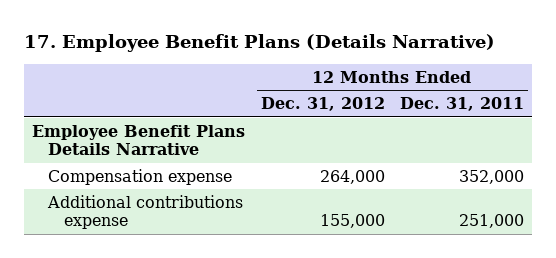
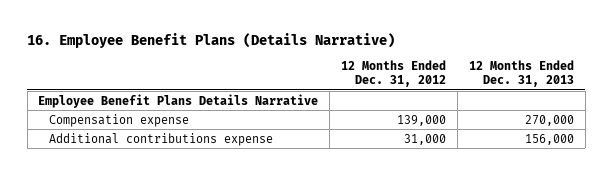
- 17. Employee Benefit Plans (Details Narrative)
+ 16. Employee Benefit Plans (Details Narrative)
- | 12 Months Ended Dec. 31, 2012 | 12 Months Ended Dec. 31, 2011
+ | 12 Months Ended Dec. 31, 2012 | 12 Months Ended Dec. 31, 2013
- Compensation expense | 264,000 | 352,000
- Additional contributions expense | 155,000 | 251,000
+ Compensation expense | 139,000 | 270,000
+ Additional contributions expense | 31,000 | 156,000

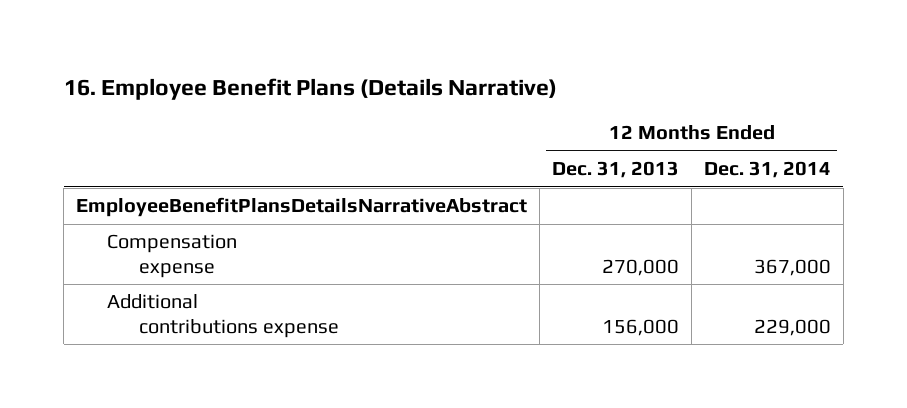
- | 12 Months Ended Dec. 31, 2012 | 12 Months Ended Dec. 31, 2013
+ | 12 Months Ended Dec. 31, 2013 | 12 Months Ended Dec. 31, 2014
- Employee Benefit Plans Details Narrative
+ EmployeeBenefitPlansDetailsNarrativeAbstract

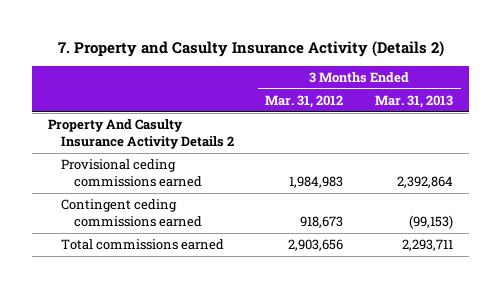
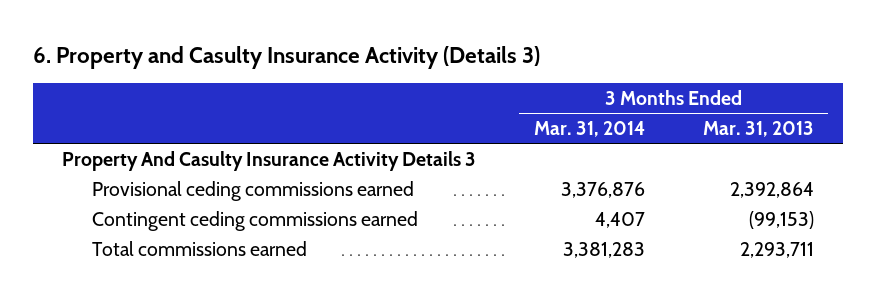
- 7. Property and Casulty Insurance Activity (Details 2)
+ 6. Property and Casulty Insurance Activity (Details 3)
- | 3 Months Ended Mar. 31, 2012 | 3 Months Ended Mar. 31, 2013
+ | 3 Months Ended Mar. 31, 2014 | 3 Months Ended Mar. 31, 2013
- Property And Casulty Insurance Activity Details 2
+ Property And Casulty Insurance Activity Details 3

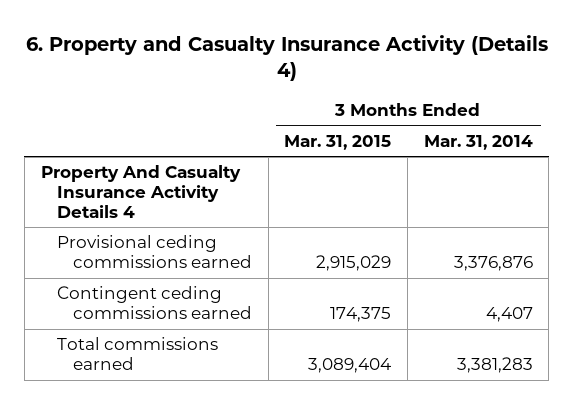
- 6. Property and Casulty Insurance Activity (Details 3)
+ 6. Property and Casualty Insurance Activity (Details 4)
- | 3 Months Ended Mar. 31, 2014 | 3 Months Ended Mar. 31, 2013
+ | 3 Months Ended Mar. 31, 2015 | 3 Months Ended Mar. 31, 2014
- Property And Casulty Insurance Activity Details 3
+ Property And Casualty Insurance Activity Details 4

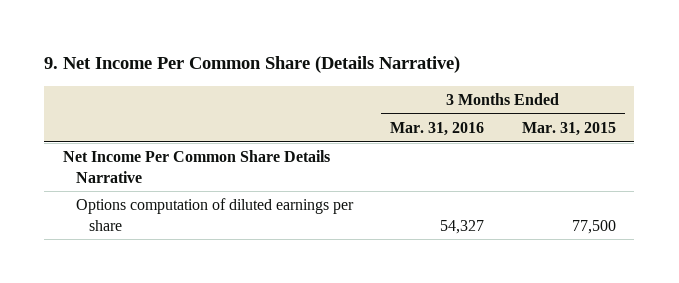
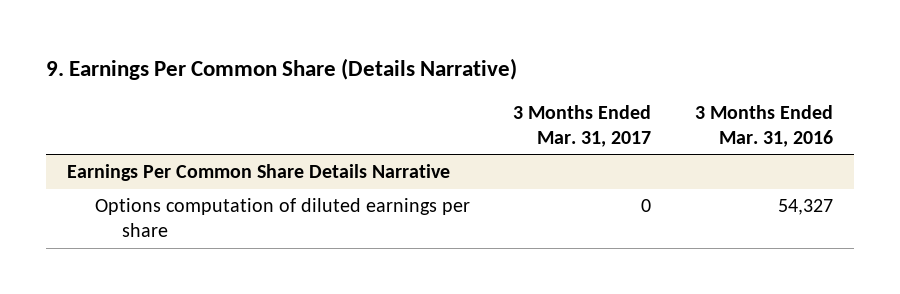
- 9. Net Income Per Common Share (Details Narrative)
+ 9. Earnings Per Common Share (Details Narrative)
- | 3 Months Ended Mar. 31, 2016 | 3 Months Ended Mar. 31, 2015
+ | 3 Months Ended Mar. 31, 2017 | 3 Months Ended Mar. 31, 2016
- Net Income Per Common Share Details Narrative
+ Earnings Per Common Share Details Narrative

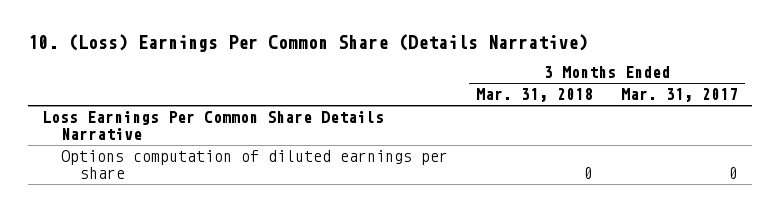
- 9. Earnings Per Common Share (Details Narrative)
+ 10. (Loss) Earnings Per Common Share (Details Narrative)
- | 3 Months Ended Mar. 31, 2017 | 3 Months Ended Mar. 31, 2016
+ | 3 Months Ended Mar. 31, 2018 | 3 Months Ended Mar. 31, 2017
- Earnings Per Common Share Details Narrative
+ Loss Earnings Per Common Share Details Narrative

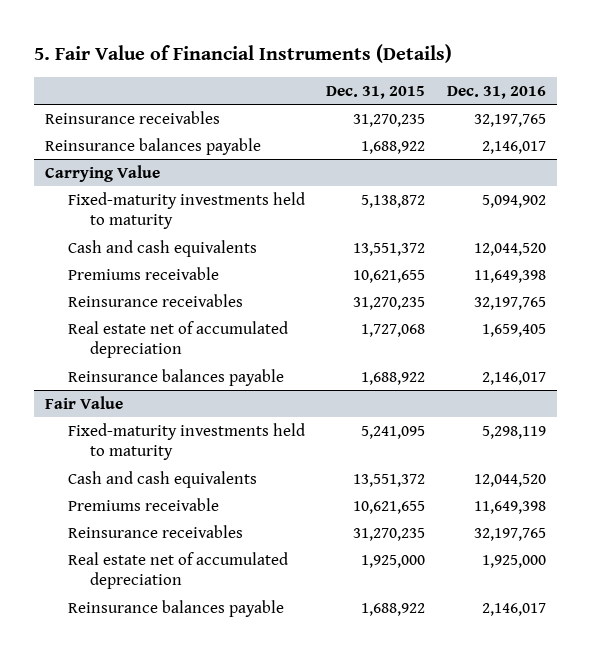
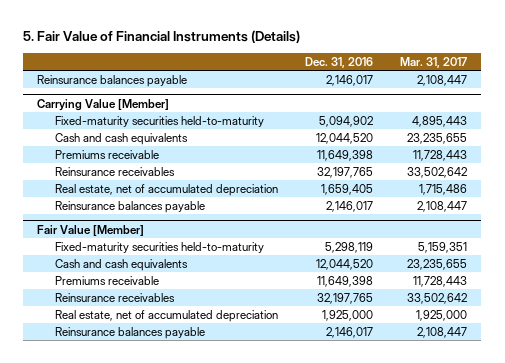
- | Dec. 31, 2015 | Dec. 31, 2016
+ | Dec. 31, 2016 | Mar. 31, 2017
- Reinsurance receivables | 31,270,235 | 32,197,765
- Carrying Value
- Fixed-maturity investments held to maturity | 5,138,872 | 5,094,902
+ Carrying Value [Member]
+ Fixed-maturity securities held-to-maturity | 5,094,902 | 4,895,443
- Real estate net of accumulated depreciation | 1,727,068 | 1,659,405
+ Real estate, net of accumulated depreciation | 1,659,405 | 1,715,486
- Fair Value
- Fixed-maturity investments held to maturity | 5,241,095 | 5,298,119
+ Fair Value [Member]
+ Fixed-maturity securities held-to-maturity | 5,298,119 | 5,159,351
- Real estate net of accumulated depreciation | 1,925,000 | 1,925,000
+ Real estate, net of accumulated depreciation | 1,925,000 | 1,925,000

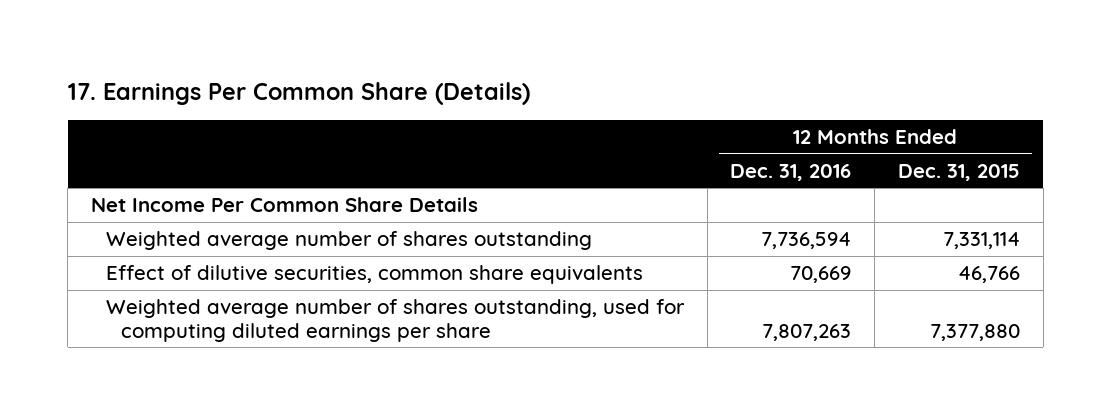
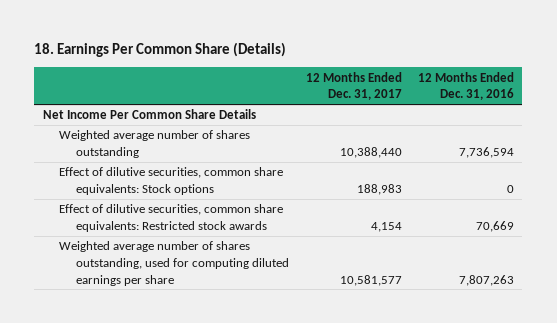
- 17. Earnings Per Common Share (Details)
+ 18. Earnings Per Common Share (Details)
- | 12 Months Ended Dec. 31, 2016 | 12 Months Ended Dec. 31, 2015
+ | 12 Months Ended Dec. 31, 2017 | 12 Months Ended Dec. 31, 2016
- Effect of dilutive securities, common share equivalents | 70,669 | 46,766
+ Effect of dilutive securities, common share equivalents: Stock options | 188,983 | 0
+ Effect of dilutive securities, common share equivalents: Restricted stock awards | 4,154 | 70,669

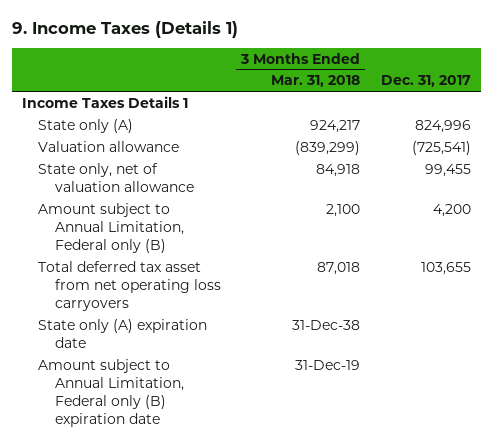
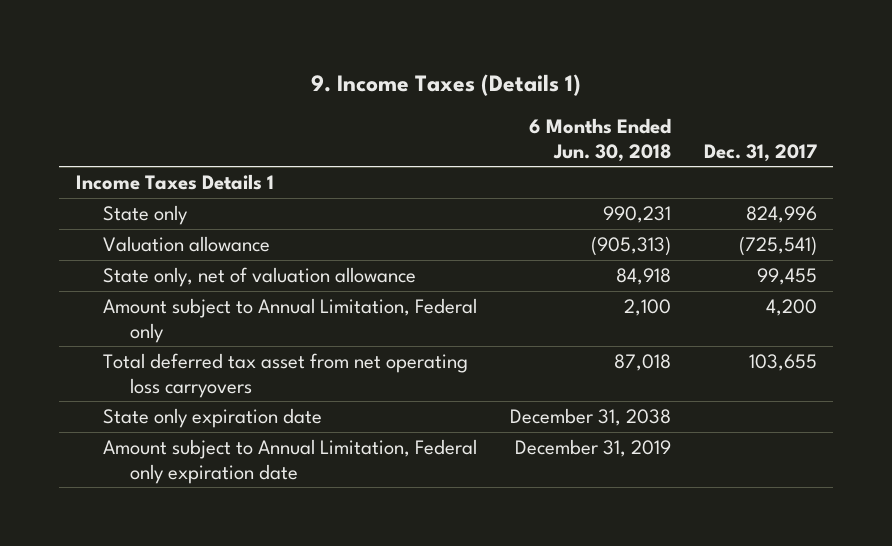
- | 3 Months Ended Mar. 31, 2018 | Dec. 31, 2017
+ | 6 Months Ended Jun. 30, 2018 | Dec. 31, 2017
- State only (A) | 924,217 | 824,996
+ State only | 990,231 | 824,996
- Amount subject to Annual Limitation, Federal only (B) | 2,100 | 4,200
+ Amount subject to Annual Limitation, Federal only | 2,100 | 4,200
- State only (A) expiration date | 31-Dec-38 |
- Amount subject to Annual Limitation, Federal only (B) expiration date | 31-Dec-19 |
+ State only expiration date | December 31, 2038 |
+ Amount subject to Annual Limitation, Federal only expiration date | December 31, 2019 |

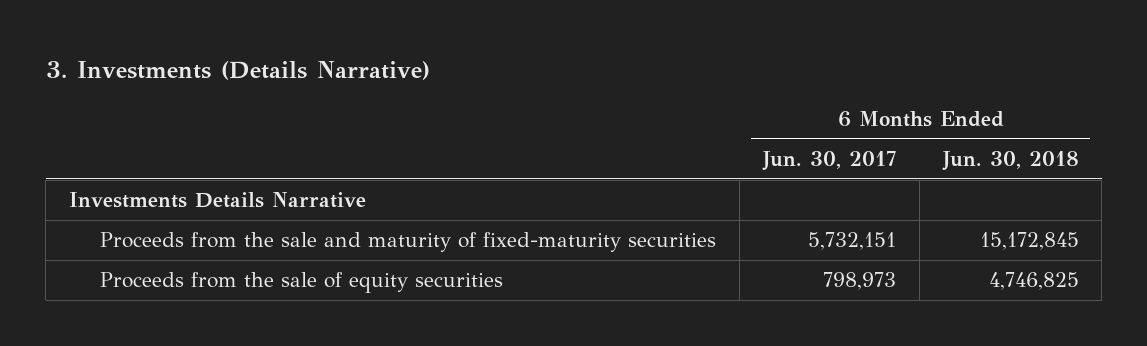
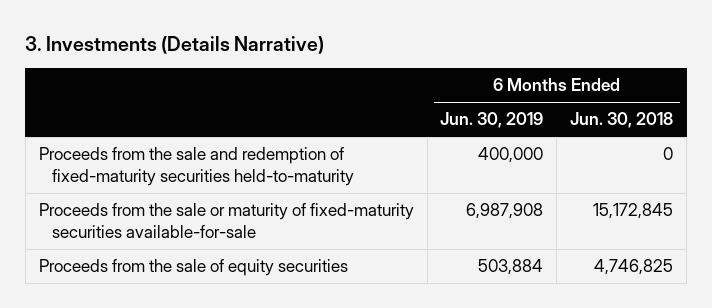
- | 6 Months Ended Jun. 30, 2017 | 6 Months Ended Jun. 30, 2018
+ | 6 Months Ended Jun. 30, 2019 | 6 Months Ended Jun. 30, 2018
- Investments Details Narrative
- Proceeds from the sale and maturity of fixed-maturity securities | 5,732,151 | 15,172,845
+ Proceeds from the sale and redemption of fixed-maturity securities held-to-maturity | 400,000 | 0
+ Proceeds from the sale or maturity of fixed-maturity securities available-for-sale | 6,987,908 | 15,172,845

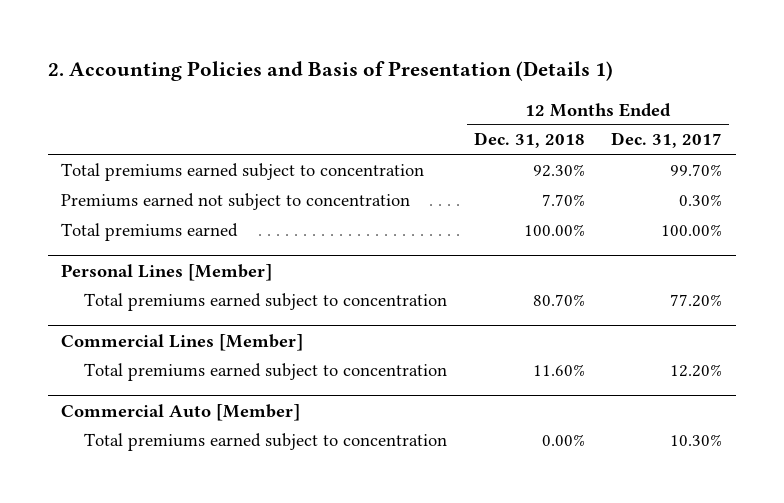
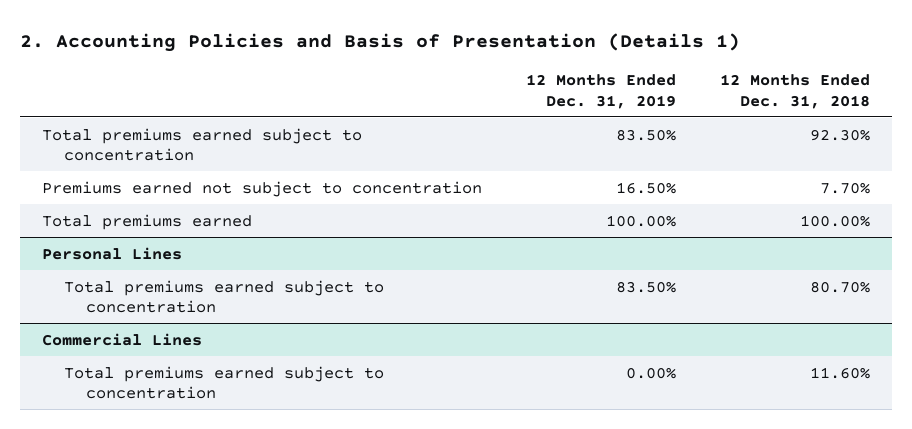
- | 12 Months Ended Dec. 31, 2018 | 12 Months Ended Dec. 31, 2017
+ | 12 Months Ended Dec. 31, 2019 | 12 Months Ended Dec. 31, 2018
- Personal Lines [Member]
+ Personal Lines
- Commercial Lines [Member]
+ Commercial Lines
- Commercial Auto [Member]
- Total premiums earned subject to concentration | 0.00% | 10.30%

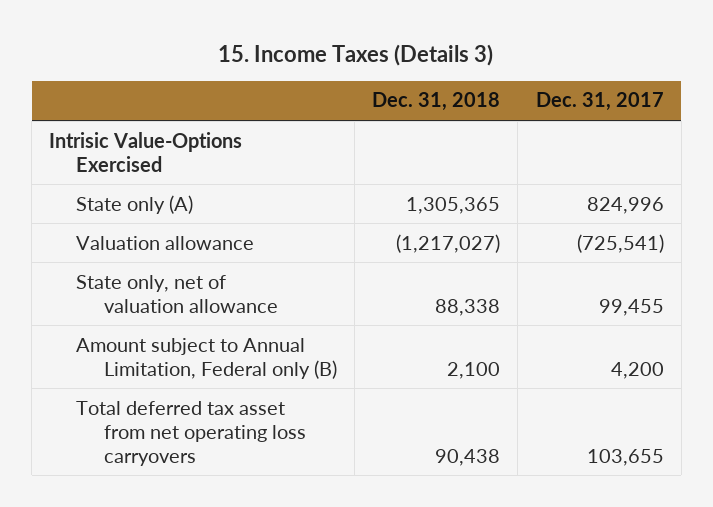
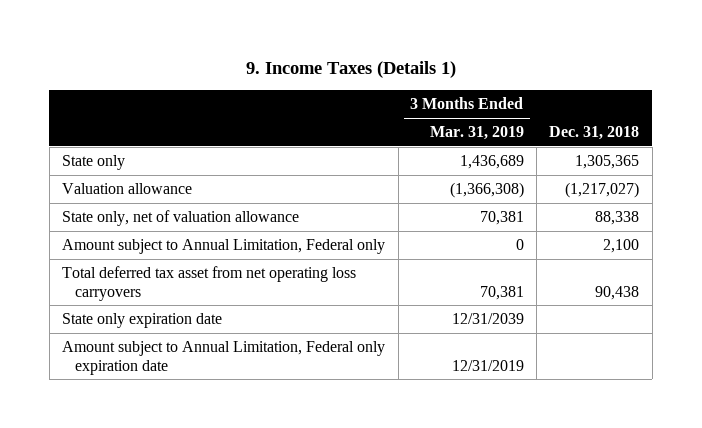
- 15. Income Taxes (Details 3)
+ 9. Income Taxes (Details 1)
- | Dec. 31, 2018 | Dec. 31, 2017
+ | 3 Months Ended Mar. 31, 2019 | Dec. 31, 2018
- Intrisic Value-Options Exercised
- State only (A) | 1,305,365 | 824,996
+ State only | 1,436,689 | 1,305,365
- Amount subject to Annual Limitation, Federal only (B) | 2,100 | 4,200
+ Amount subject to Annual Limitation, Federal only | 0 | 2,100
+ State only expiration date | 12/31/2039 |
+ Amount subject to Annual Limitation, Federal only expiration date | 12/31/2019 |

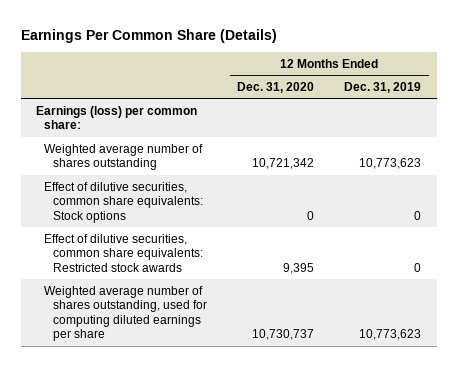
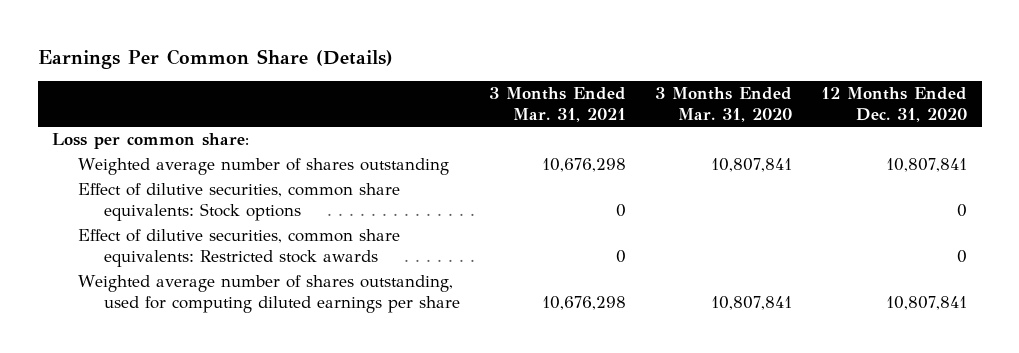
- | 12 Months Ended Dec. 31, 2020 | 12 Months Ended Dec. 31, 2019
+ | 3 Months Ended Mar. 31, 2021 | 3 Months Ended Mar. 31, 2020 | 12 Months Ended Dec. 31, 2020
- Earnings (loss) per common share:
- Weighted average number of shares outstanding | 10,721,342 | 10,773,623
+ Loss per common share:
+ Weighted average number of shares outstanding | 10,676,298 | 10,807,841 | 10,807,841
- Effect of dilutive securities, common share equivalents: Restricted stock awards | 9,395 | 0
- Weighted average number of shares outstanding, used for computing diluted earnings per share | 10,730,737 | 10,773,623
+ Effect of dilutive securities, common share equivalents: Restricted stock awards | 0 | | 0
+ Weighted average number of shares outstanding, used for computing diluted earnings per share | 10,676,298 | 10,807,841 | 10,807,841

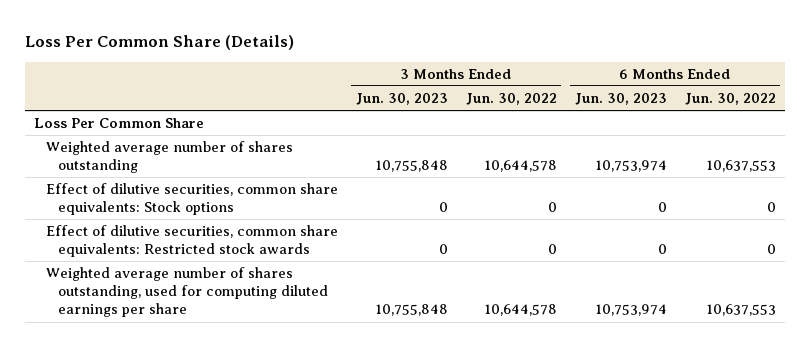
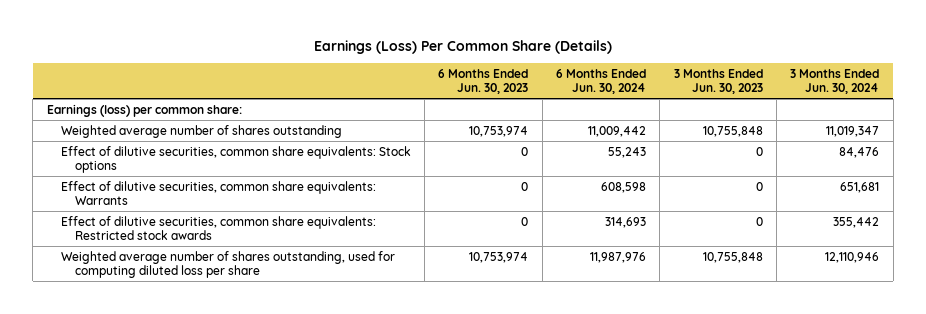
- Loss Per Common Share (Details)
+ Earnings (Loss) Per Common Share (Details)
- | 3 Months Ended Jun. 30, 2023 | 3 Months Ended Jun. 30, 2022 | 6 Months Ended Jun. 30, 2023 | 6 Months Ended Jun. 30, 2022
+ | 6 Months Ended Jun. 30, 2023 | 6 Months Ended Jun. 30, 2024 | 3 Months Ended Jun. 30, 2023 | 3 Months Ended Jun. 30, 2024
- Loss Per Common Share
+ Earnings (loss) per common share:
+ Effect of dilutive securities, common share equivalents: Warrants | 0 | 608,598 | 0 | 651,681
- Weighted average number of shares outstanding, used for computing diluted earnings per share | 10,755,848 | 10,644,578 | 10,753,974 | 10,637,553
+ Weighted average number of shares outstanding, used for computing diluted loss per share | 10,753,974 | 11,987,976 | 10,755,848 | 12,110,946

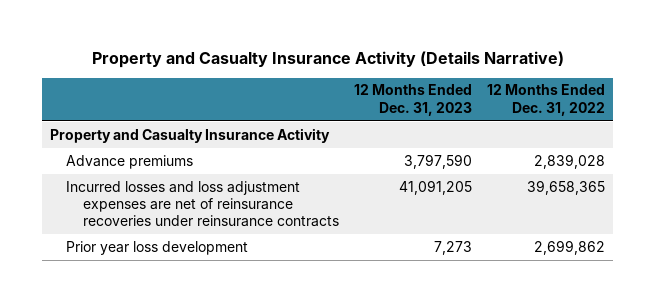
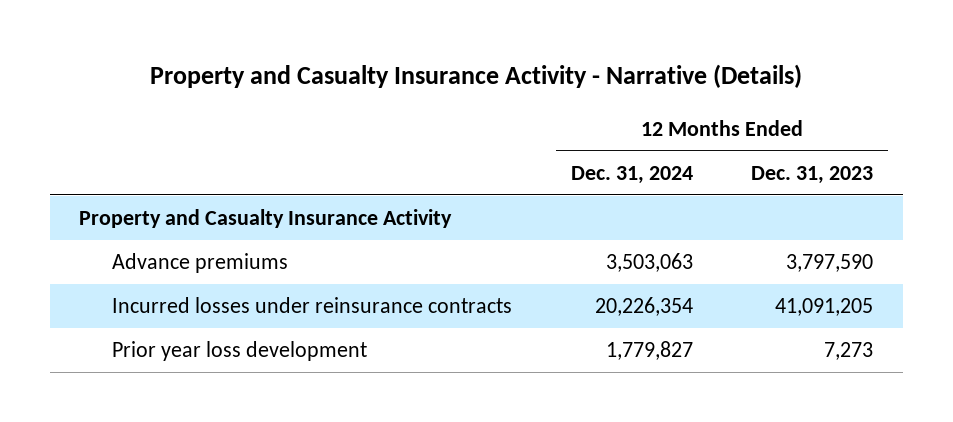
- Property and Casualty Insurance Activity (Details Narrative)
+ Property and Casualty Insurance Activity - Narrative (Details)
- | 12 Months Ended Dec. 31, 2023 | 12 Months Ended Dec. 31, 2022
+ | 12 Months Ended Dec. 31, 2024 | 12 Months Ended Dec. 31, 2023
- Incurred losses and loss adjustment expenses are net of reinsurance recoveries under reinsurance contracts | 41,091,205 | 39,658,365
+ Incurred losses under reinsurance contracts | 20,226,354 | 41,091,205

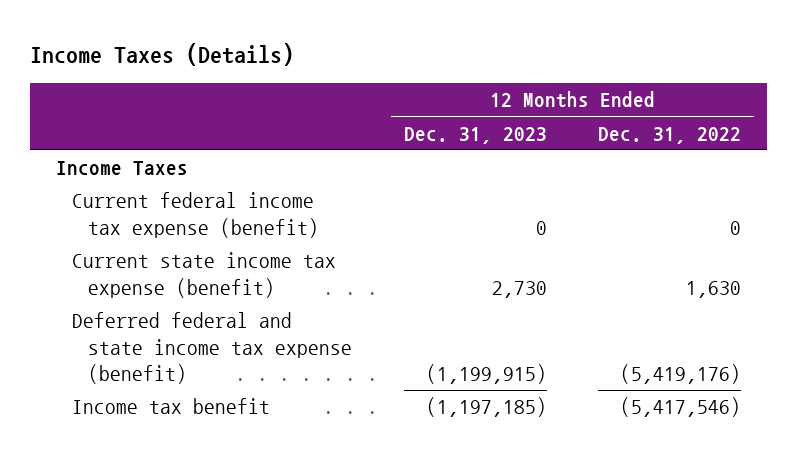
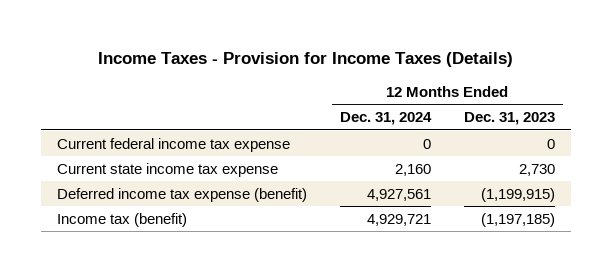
- Income Taxes (Details)
+ Income Taxes - Provision for Income Taxes (Details)
- | 12 Months Ended Dec. 31, 2023 | 12 Months Ended Dec. 31, 2022
+ | 12 Months Ended Dec. 31, 2024 | 12 Months Ended Dec. 31, 2023
- Income Taxes
- Current federal income tax expense (benefit) | 0 | 0
- Current state income tax expense (benefit) | 2,730 | 1,630
- Deferred federal and state income tax expense (benefit) | (1,199,915) | (5,419,176)
- Income tax benefit | (1,197,185) | (5,417,546)
+ Current federal income tax expense | 0 | 0
+ Current state income tax expense | 2,160 | 2,730
+ Deferred income tax expense (benefit) | 4,927,561 | (1,199,915)
+ Income tax (benefit) | 4,929,721 | (1,197,185)

